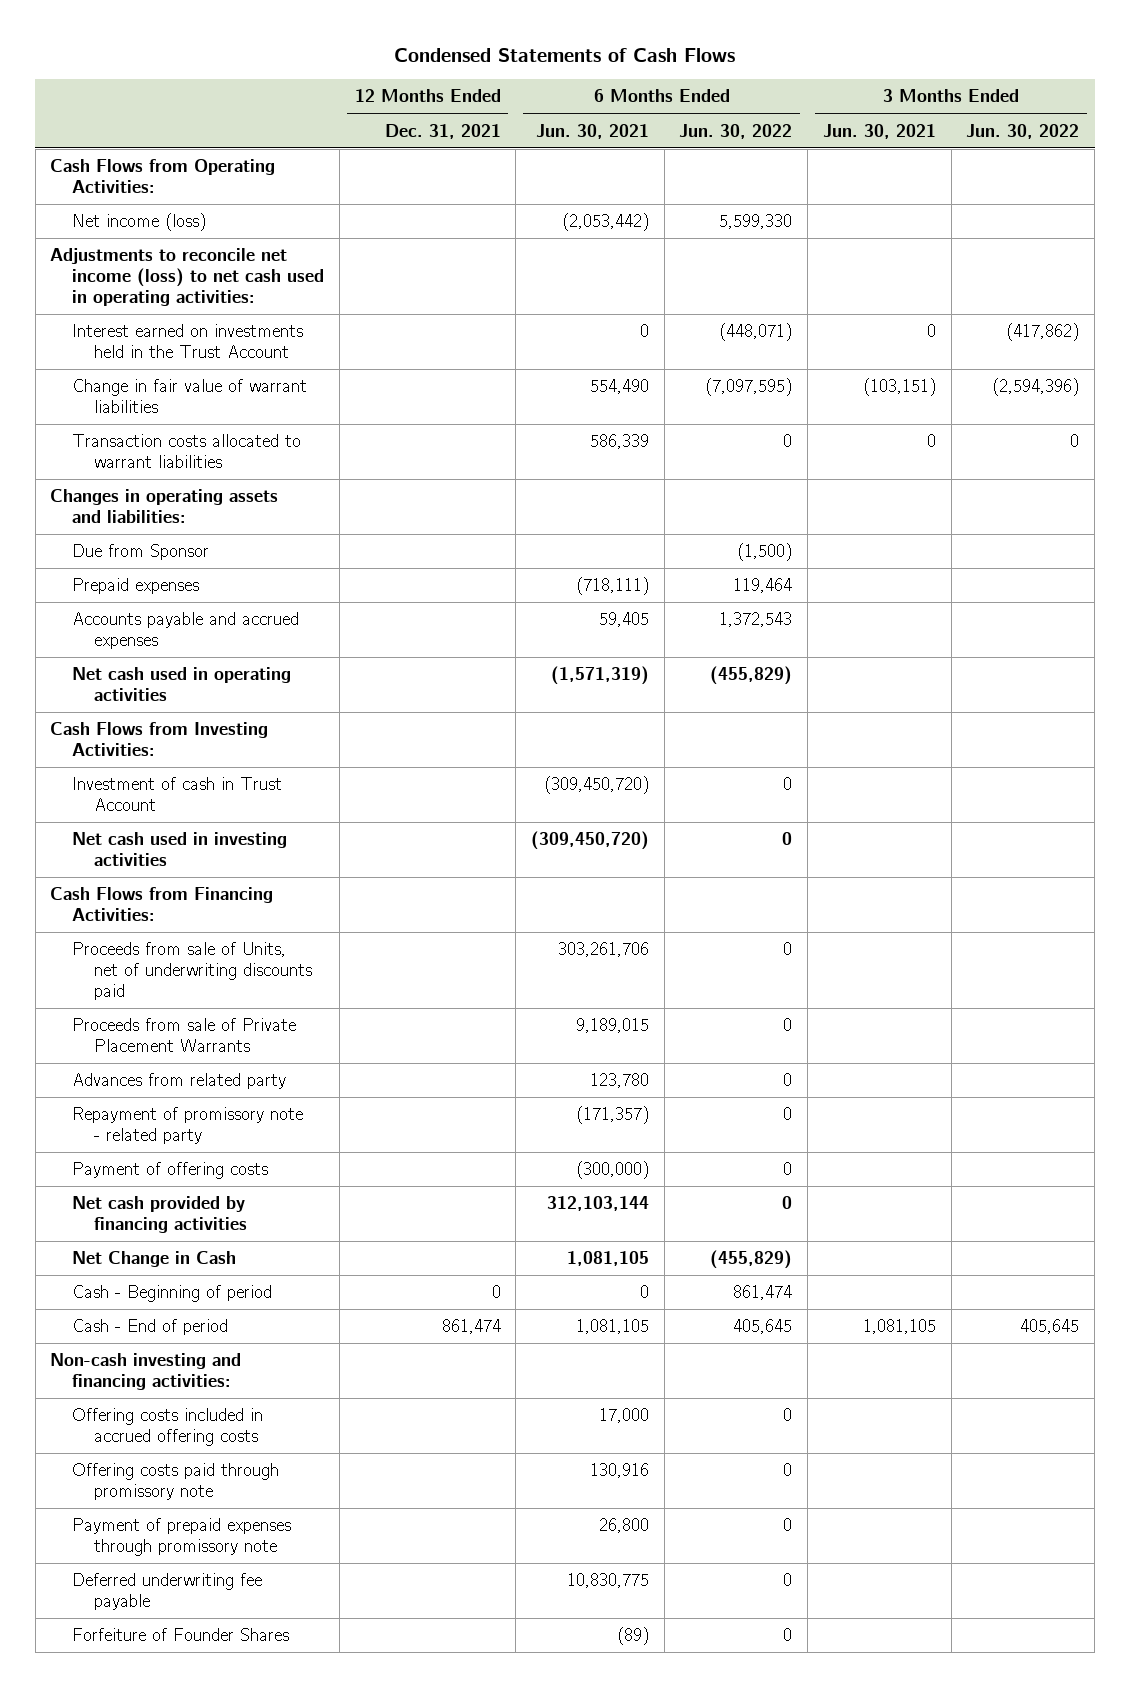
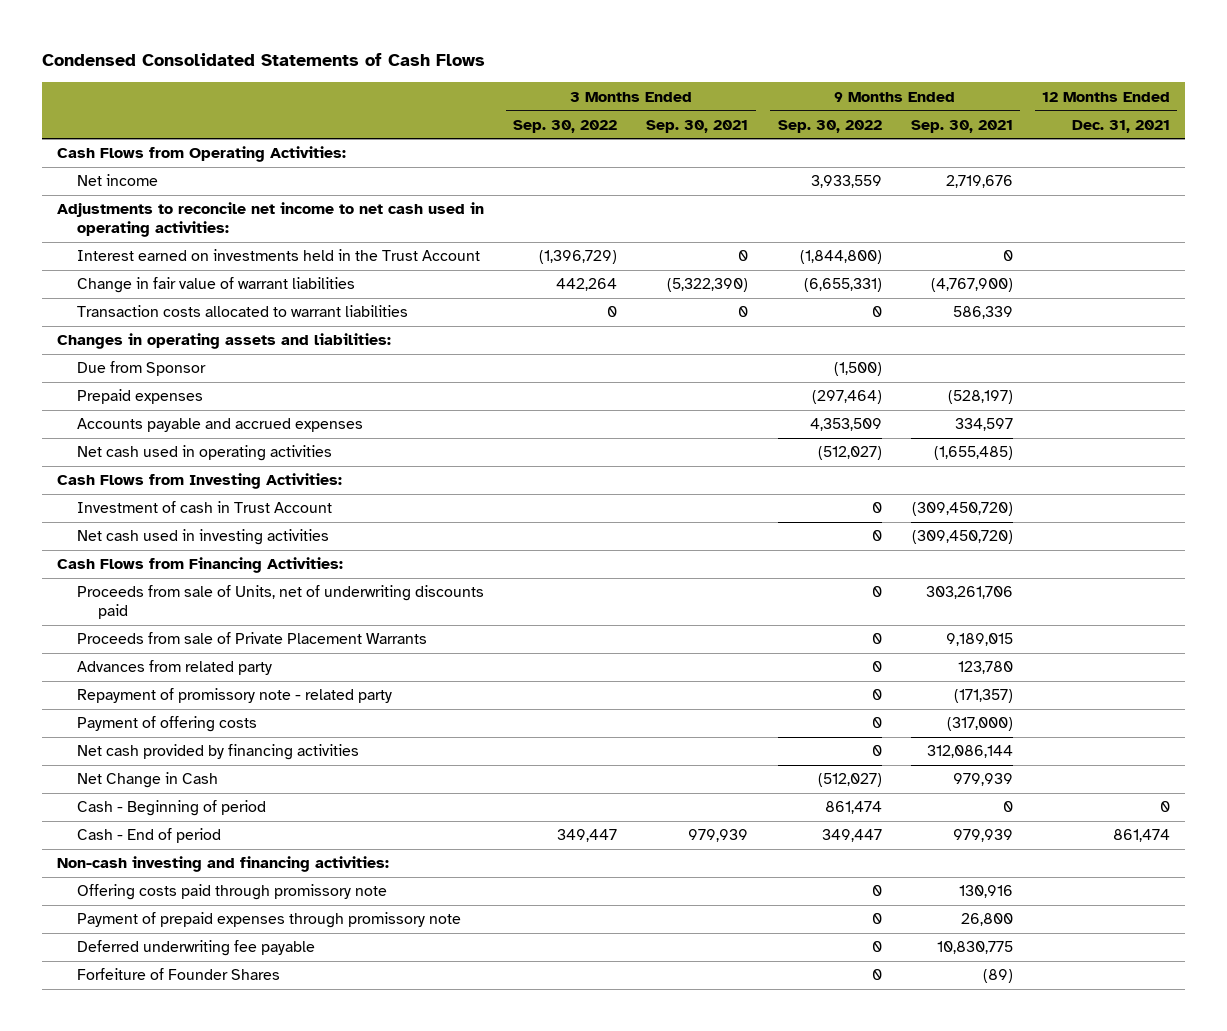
- Condensed Statements of Cash Flows
+ Condensed Consolidated Statements of Cash Flows
- | 12 Months Ended Dec. 31, 2021 | 6 Months Ended Jun. 30, 2021 | 6 Months Ended Jun. 30, 2022 | 3 Months Ended Jun. 30, 2021 | 3 Months Ended Jun. 30, 2022
+ | 3 Months Ended Sep. 30, 2022 | 3 Months Ended Sep. 30, 2021 | 9 Months Ended Sep. 30, 2022 | 9 Months Ended Sep. 30, 2021 | 12 Months Ended Dec. 31, 2021
- Net income (loss) | | (2,053,442) | 5,599,330 | |
- Adjustments to reconcile net income (loss) to net cash used in operating activities:
+ Net income | | | 3,933,559 | 2,719,676 |
+ Adjustments to reconcile net income to net cash used in operating activities:
- Offering costs included in accrued offering costs | | 17,000 | 0 | |

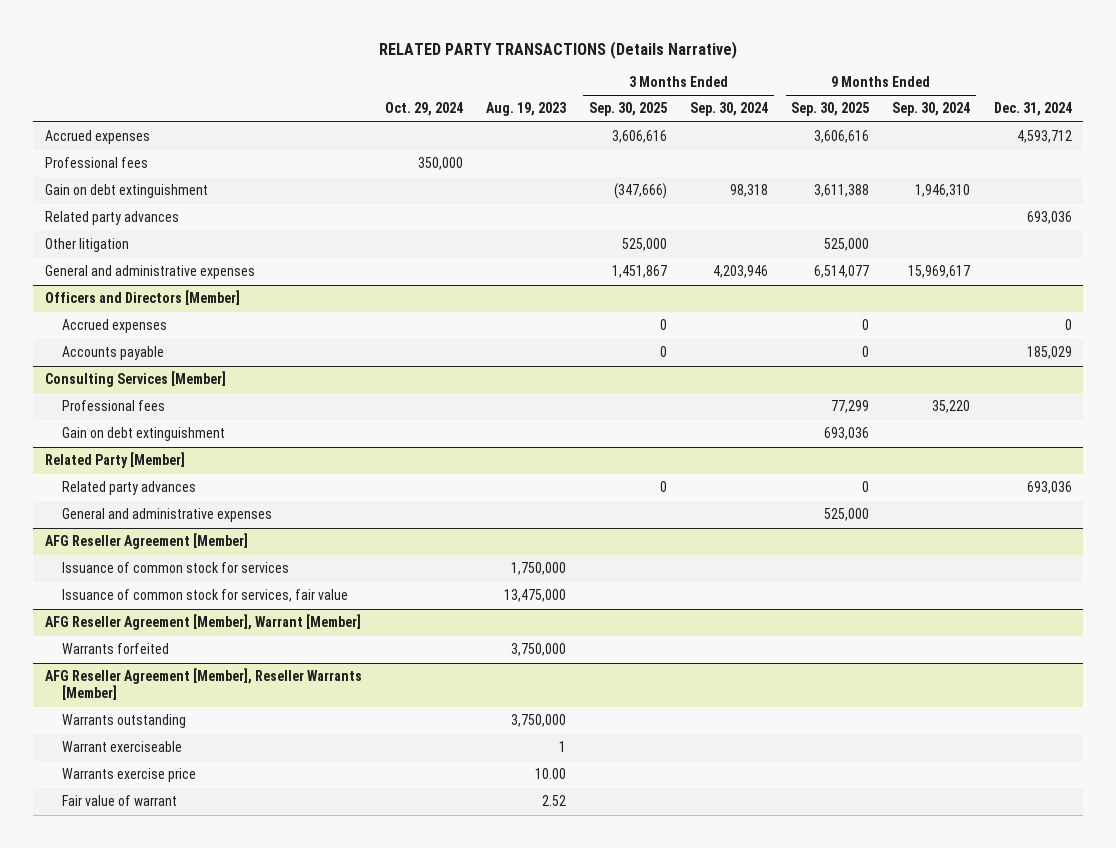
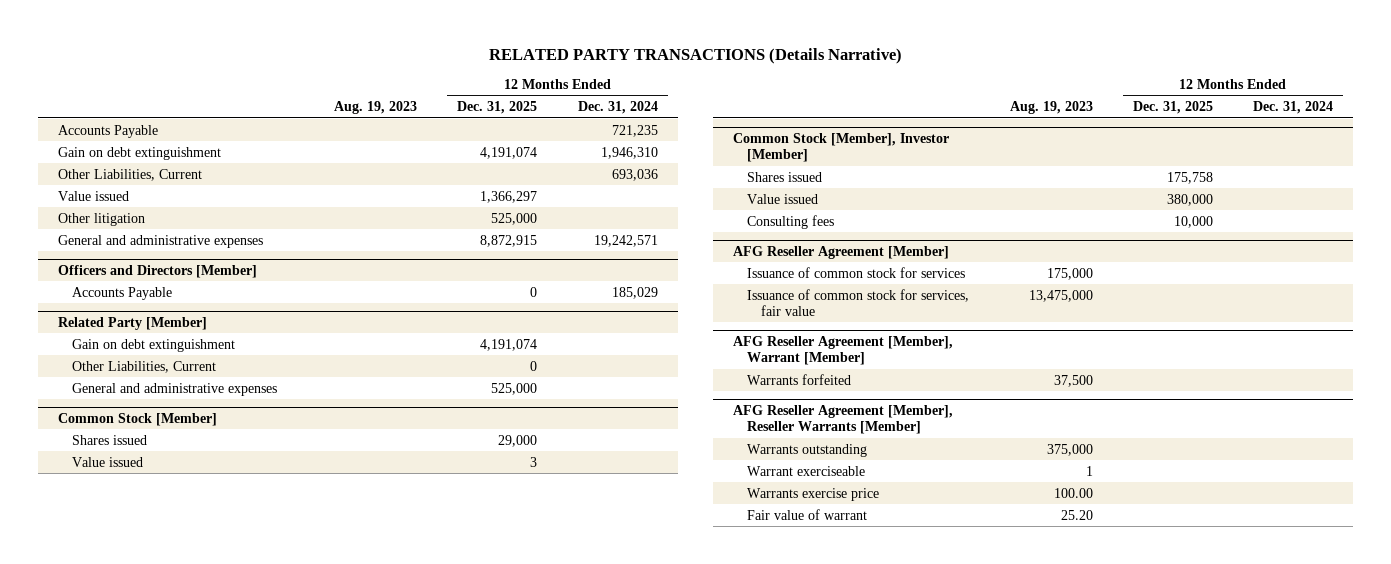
- | Oct. 29, 2024 | Aug. 19, 2023 | 3 Months Ended Sep. 30, 2025 | 3 Months Ended Sep. 30, 2024 | 9 Months Ended Sep. 30, 2025 | 9 Months Ended Sep. 30, 2024 | Dec. 31, 2024
+ | Aug. 19, 2023 | 12 Months Ended Dec. 31, 2025 | 12 Months Ended Dec. 31, 2024
- Accrued expenses | | | 3,606,616 | | 3,606,616 | | 4,593,712
- Professional fees | 350,000 | | | | | |
+ Accounts Payable | | | 721,235
- Related party advances | | | | | | | 693,036
+ Other Liabilities, Current | | | 693,036
+ Value issued | | 1,366,297 |
@ Officers and Directors [Member]
- Accrued expenses | | | 0 | | 0 | | 0
- Accounts payable | | | 0 | | 0 | | 185,029
- Consulting Services [Member]
- Professional fees | | | | | 77,299 | 35,220 |
- Gain on debt extinguishment | | | | | 693,036 | |
@ Officers and Directors [Member]
+ Accounts Payable | | 0 | 185,029
@ Related Party [Member]
- Related party advances | | | 0 | | 0 | | 693,036
+ Gain on debt extinguishment | | 4,191,074 |
+ Other Liabilities, Current | | 0 |
+ Common Stock [Member]
+ Shares issued | | 29,000 |
+ Value issued | | 3 |
+ Common Stock [Member], Investor [Member]
+ Shares issued | | 175,758 |
+ Value issued | | 380,000 |
+ Consulting fees | | 10,000 |
@ AFG Reseller Agreement [Member]
- Issuance of common stock for services | | 1,750,000 | | | | |
+ Issuance of common stock for services | 175,000 | |
@ AFG Reseller Agreement [Member], Warrant [Member]
- Warrants forfeited | | 3,750,000 | | | | |
+ Warrants forfeited | 37,500 | |
@ AFG Reseller Agreement [Member], Reseller Warrants [Member]
- Warrants outstanding | | 3,750,000 | | | | |
+ Warrants outstanding | 375,000 | |
- Warrants exercise price | | 10.00 | | | | |
- Fair value of warrant | | 2.52 | | | | |
+ Warrants exercise price | 100.00 | |
+ Fair value of warrant | 25.20 | |

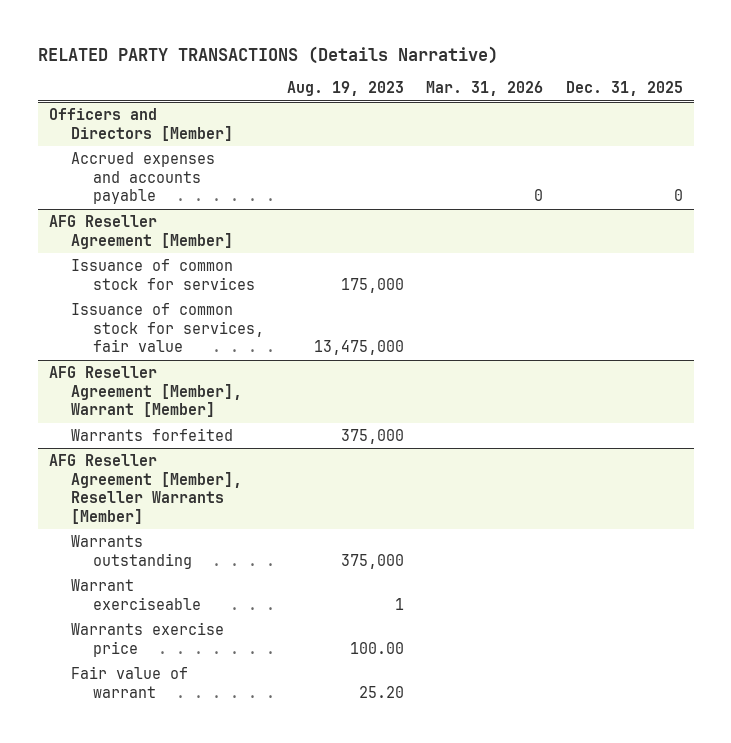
- | Aug. 19, 2023 | 12 Months Ended Dec. 31, 2025 | 12 Months Ended Dec. 31, 2024
+ | Aug. 19, 2023 | Mar. 31, 2026 | Dec. 31, 2025
- Accounts Payable | | | 721,235
- Gain on debt extinguishment | | 4,191,074 | 1,946,310
- Other Liabilities, Current | | | 693,036
- Value issued | | 1,366,297 |
- Other litigation | | 525,000 |
- General and administrative expenses | | 8,872,915 | 19,242,571
@ Officers and Directors [Member]
- Accounts Payable | | 0 | 185,029
- Related Party [Member]
- Gain on debt extinguishment | | 4,191,074 |
- Other Liabilities, Current | | 0 |
- General and administrative expenses | | 525,000 |
- Common Stock [Member]
- Shares issued | | 29,000 |
- Value issued | | 3 |
- Common Stock [Member], Investor [Member]
- Shares issued | | 175,758 |
- Value issued | | 380,000 |
- Consulting fees | | 10,000 |
@ Officers and Directors [Member]
+ Accrued expenses and accounts payable | | 0 | 0
@ AFG Reseller Agreement [Member], Warrant [Member]
- Warrants forfeited | 37,500 | |
+ Warrants forfeited | 375,000 | |

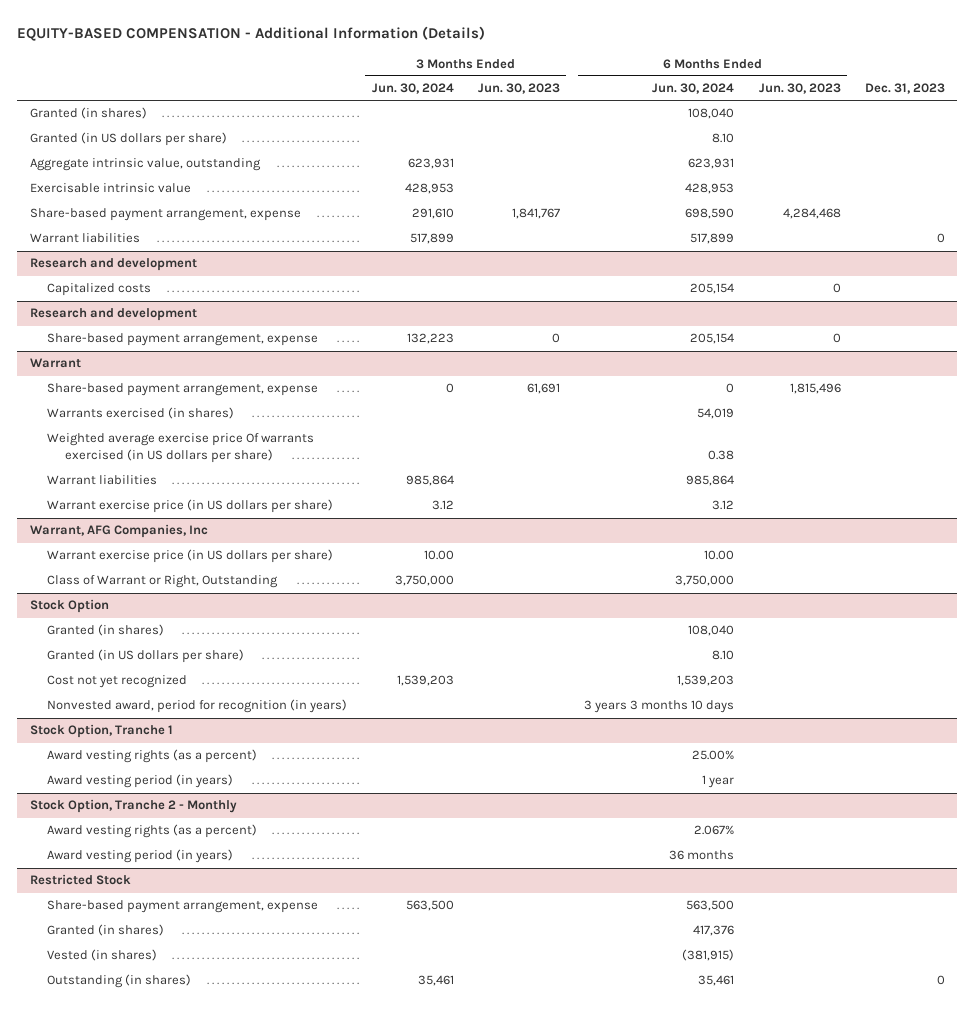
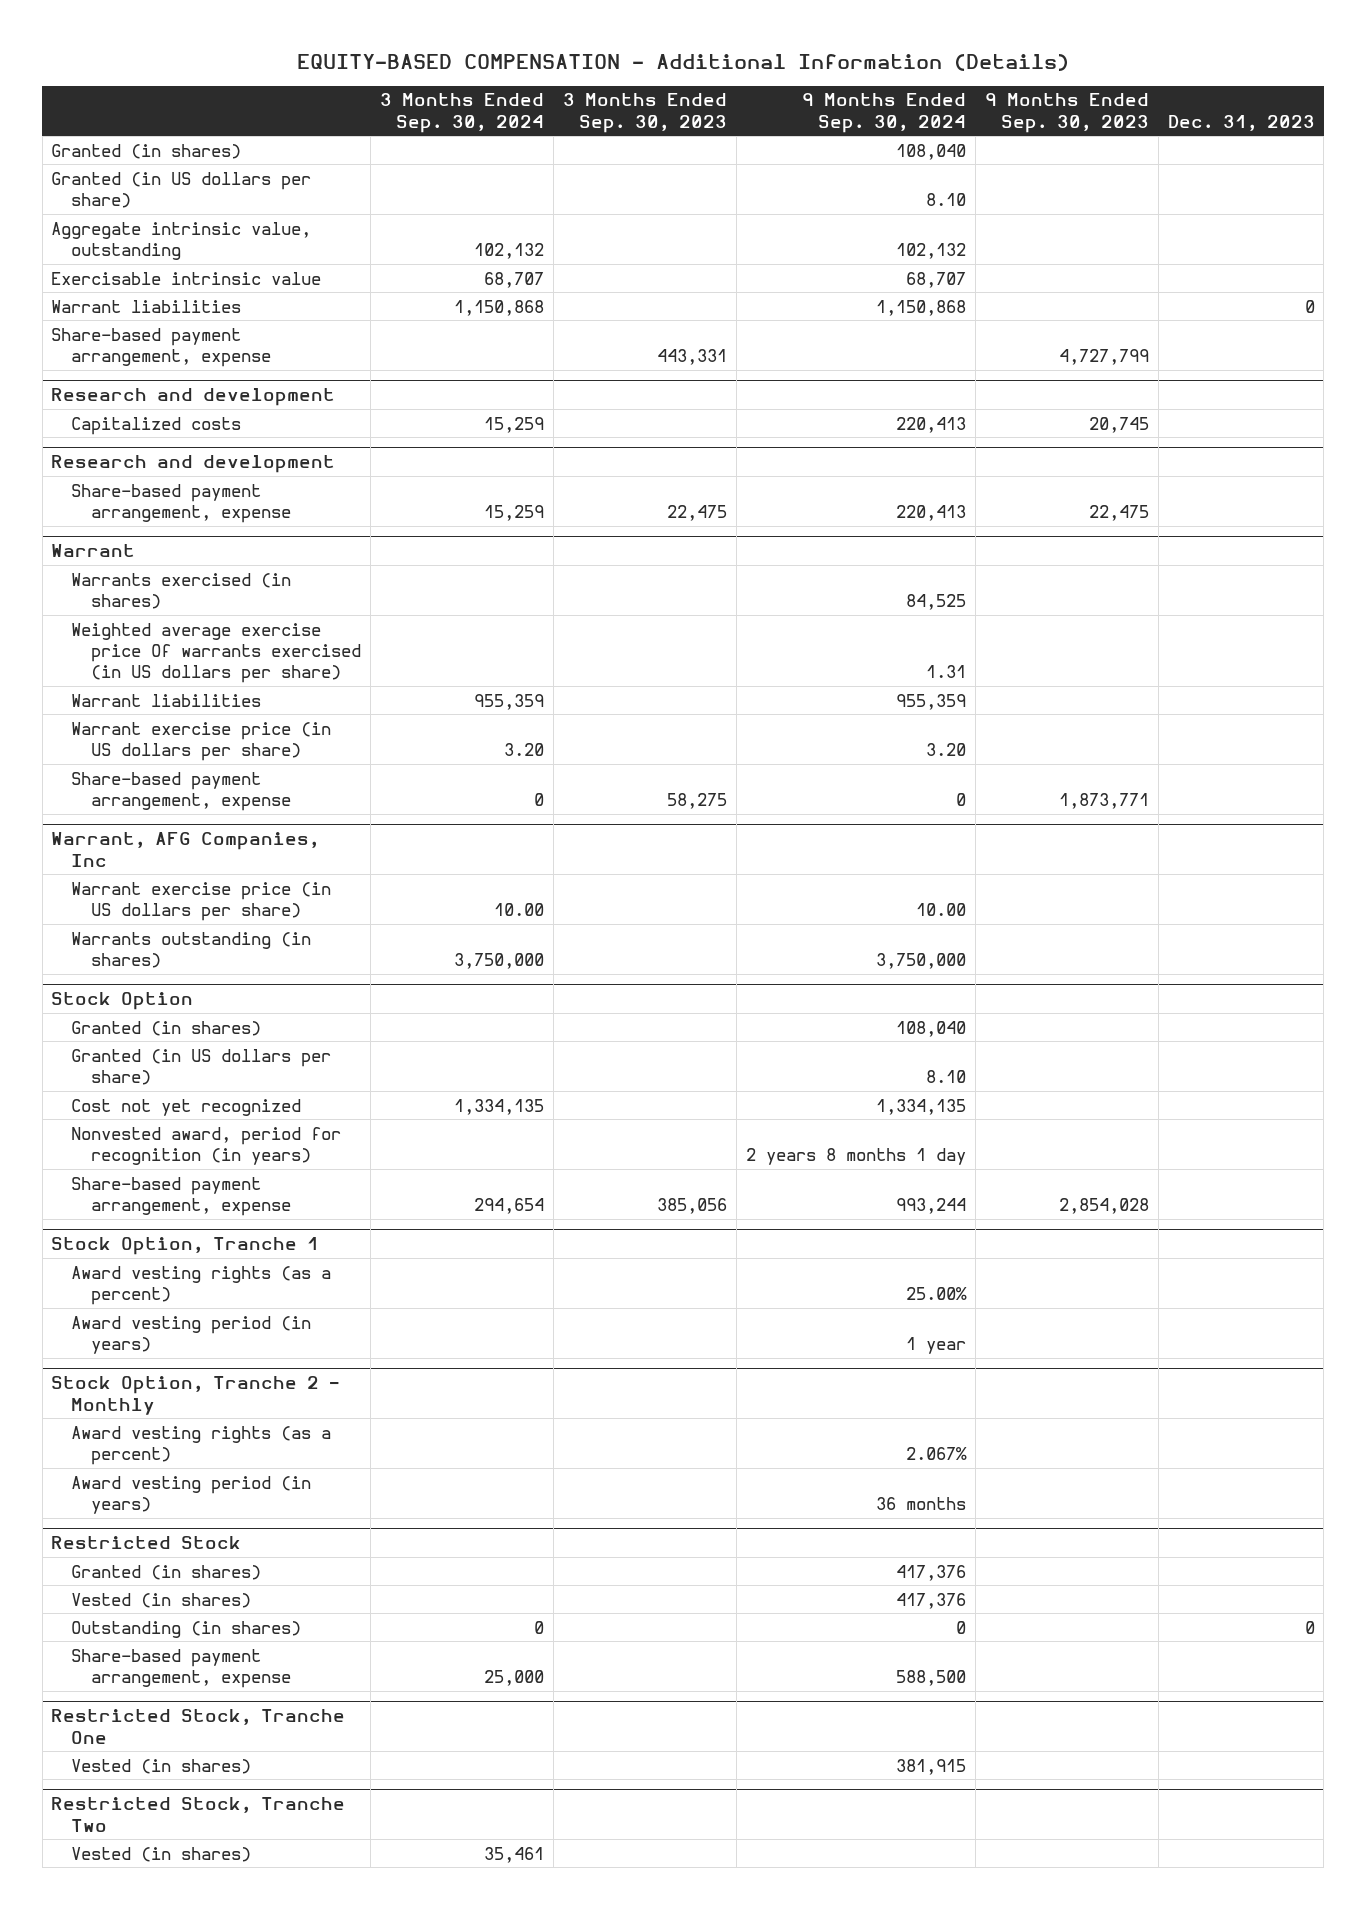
- | 3 Months Ended Jun. 30, 2024 | 3 Months Ended Jun. 30, 2023 | 6 Months Ended Jun. 30, 2024 | 6 Months Ended Jun. 30, 2023 | Dec. 31, 2023
+ | 3 Months Ended Sep. 30, 2024 | 3 Months Ended Sep. 30, 2023 | 9 Months Ended Sep. 30, 2024 | 9 Months Ended Sep. 30, 2023 | Dec. 31, 2023
moved down: Share-based payment arrangement, expense | | 443,331 | | 4,727,799 |
@ Warrant
moved down: Share-based payment arrangement, expense | 0 | 58,275 | 0 | 1,873,771 |
@ Warrant, AFG Companies, Inc
- Class of Warrant or Right, Outstanding | 3,750,000 | | 3,750,000 | |
+ Warrants outstanding (in shares) | 3,750,000 | | 3,750,000 | |
@ Stock Option
+ Share-based payment arrangement, expense | 294,654 | 385,056 | 993,244 | 2,854,028 |
@ Restricted Stock
moved down: Share-based payment arrangement, expense | 25,000 | | 588,500 | |
+ Restricted Stock, Tranche One
+ Vested (in shares) | | | 381,915 | |
+ Restricted Stock, Tranche Two
+ Vested (in shares) | 35,461 | | | |

